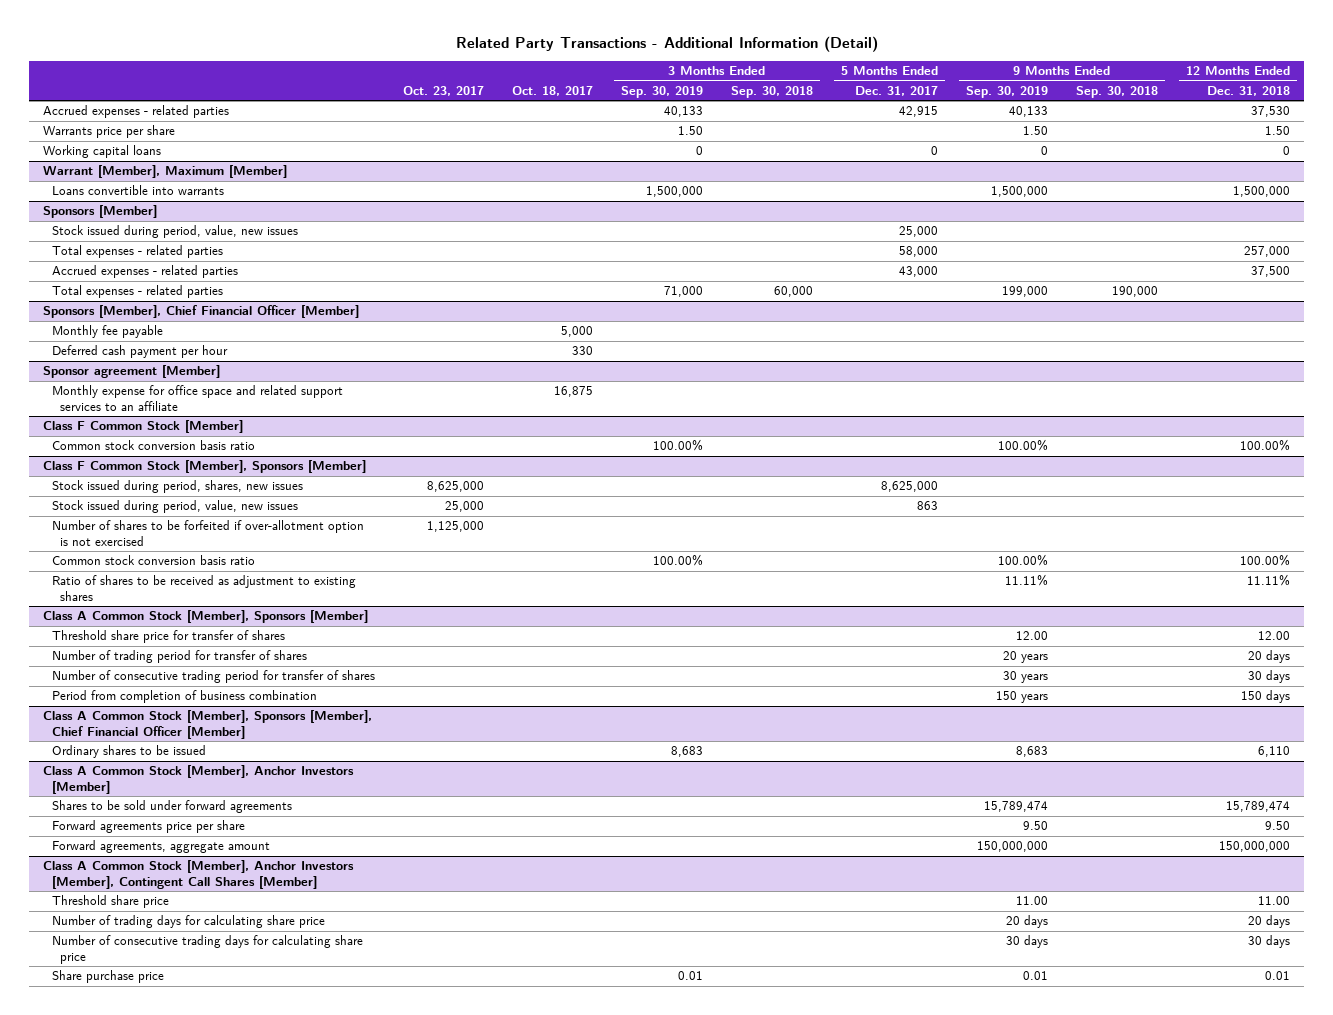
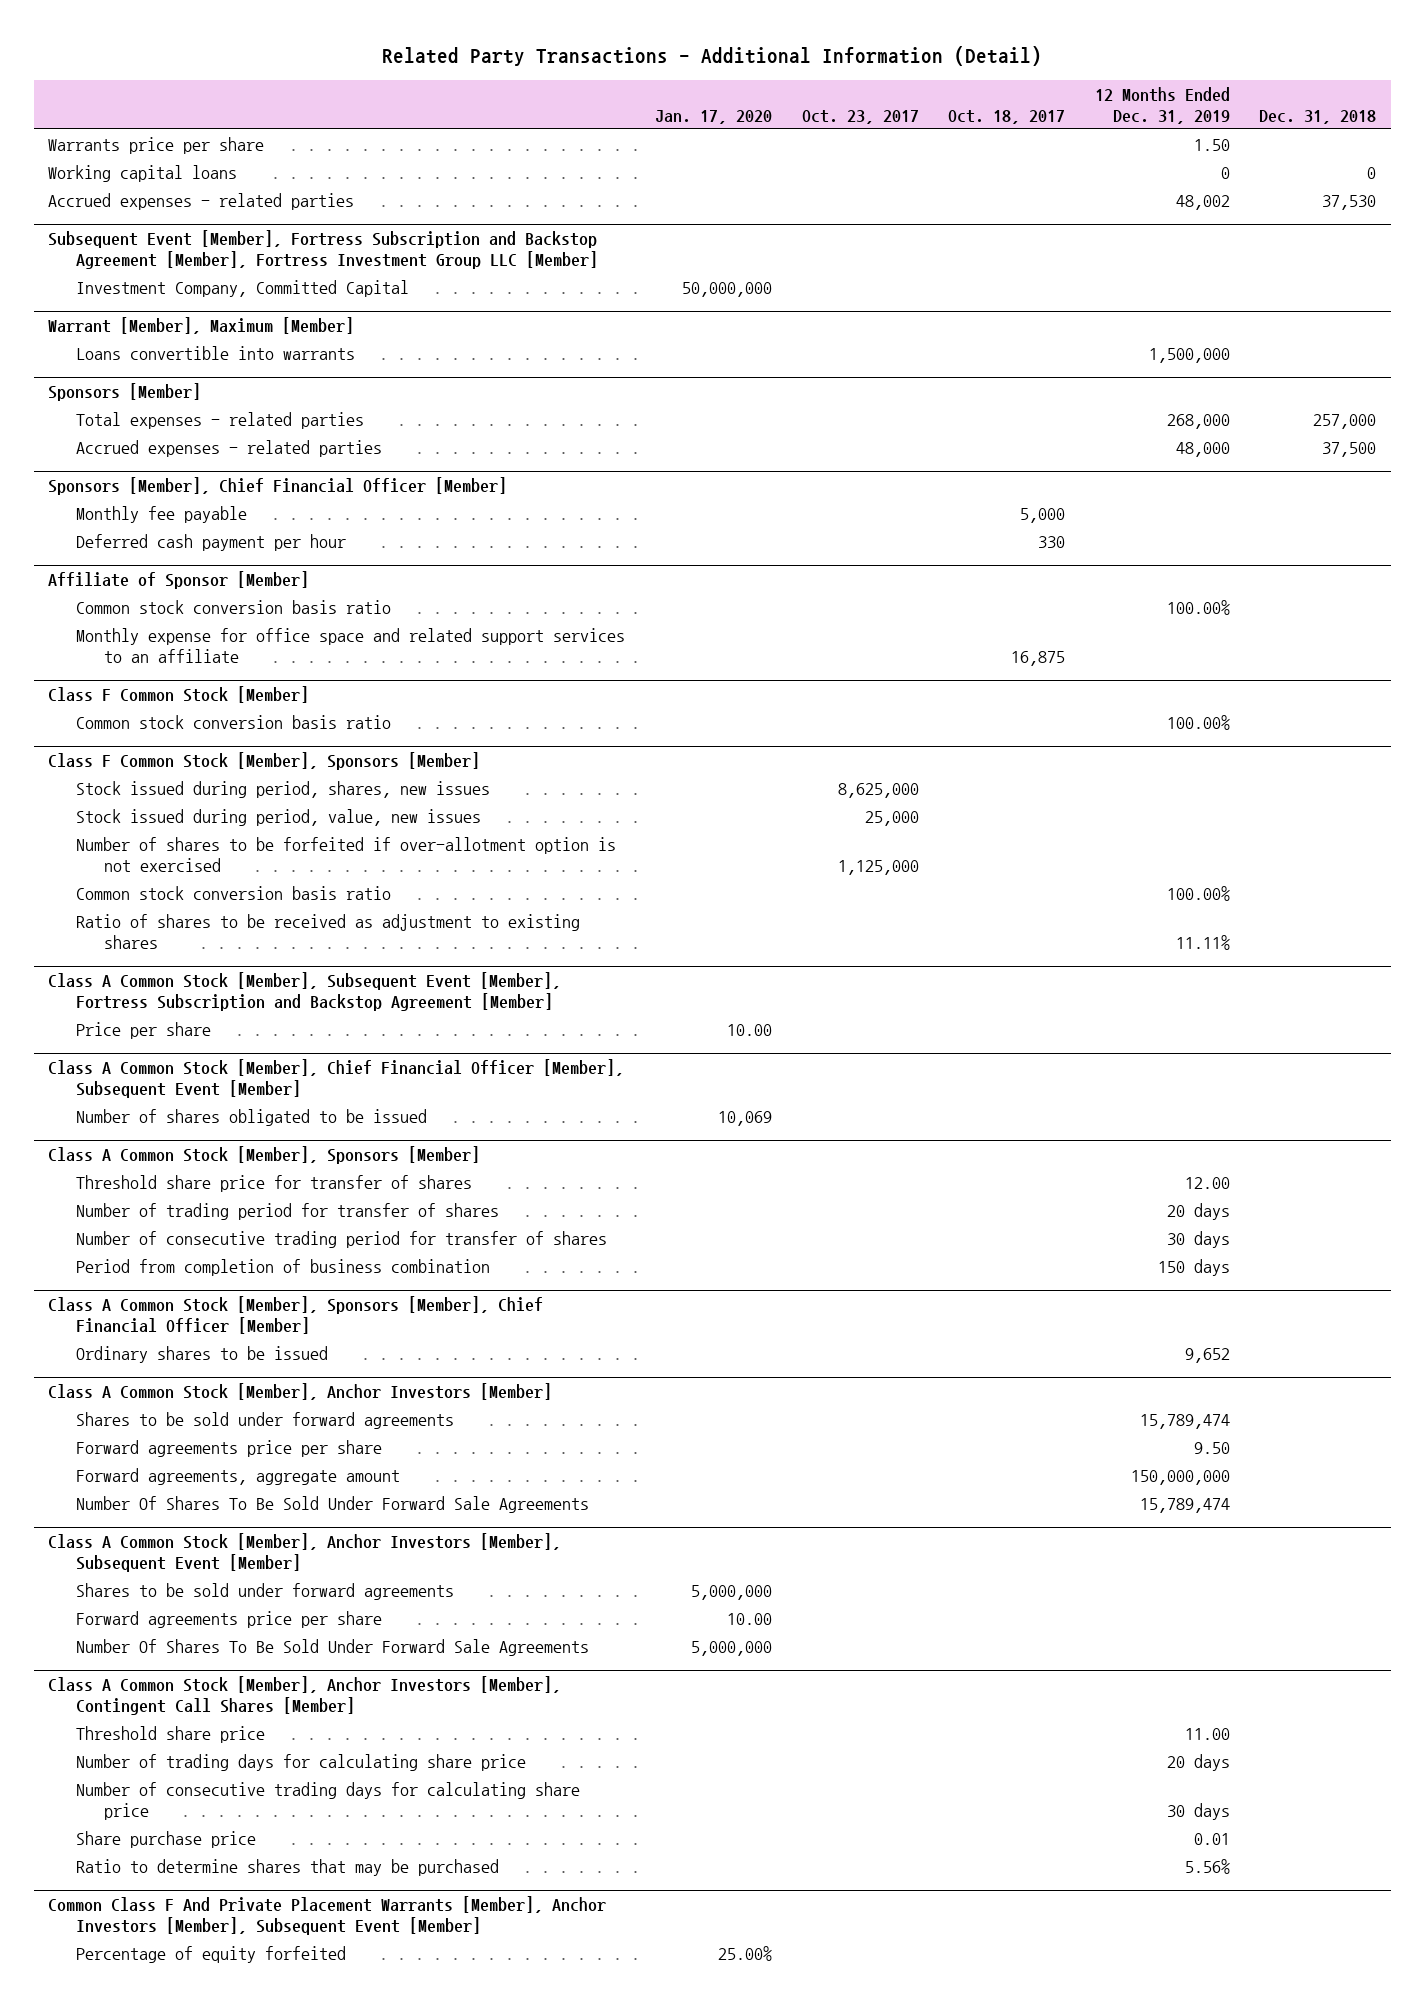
- | Oct. 23, 2017 | Oct. 18, 2017 | 3 Months Ended Sep. 30, 2019 | 3 Months Ended Sep. 30, 2018 | 5 Months Ended Dec. 31, 2017 | 9 Months Ended Sep. 30, 2019 | 9 Months Ended Sep. 30, 2018 | 12 Months Ended Dec. 31, 2018
+ | Jan. 17, 2020 | Oct. 23, 2017 | Oct. 18, 2017 | 12 Months Ended Dec. 31, 2019 | Dec. 31, 2018
moved down: Accrued expenses - related parties | | | | 48,002 | 37,530
+ Subsequent Event [Member], Fortress Subscription and Backstop Agreement [Member], Fortress Investment Group LLC [Member]
+ Investment Company, Committed Capital | 50,000,000 | | | |
@ Sponsors [Member]
- Stock issued during period, value, new issues | | | | | 25,000 | | |
- Total expenses - related parties | | | 71,000 | 60,000 | | 199,000 | 190,000 |
- Sponsor agreement [Member]
+ Affiliate of Sponsor [Member]
+ Common stock conversion basis ratio | | | | 100.00% |
+ Class A Common Stock [Member], Subsequent Event [Member], Fortress Subscription and Backstop Agreement [Member]
+ Price per share | 10.00 | | | |
+ Class A Common Stock [Member], Chief Financial Officer [Member], Subsequent Event [Member]
+ Number of shares obligated to be issued | 10,069 | | | |
@ Class A Common Stock [Member], Anchor Investors [Member]
+ Number Of Shares To Be Sold Under Forward Sale Agreements | | | | 15,789,474 |
+ Class A Common Stock [Member], Anchor Investors [Member], Subsequent Event [Member]
+ Shares to be sold under forward agreements | 5,000,000 | | | |
+ Forward agreements price per share | 10.00 | | | |
+ Number Of Shares To Be Sold Under Forward Sale Agreements | 5,000,000 | | | |
@ Class A Common Stock [Member], Anchor Investors [Member], Contingent Call Shares [Member]
+ Ratio to determine shares that may be purchased | | | | 5.56% |
+ Common Class F And Private Placement Warrants [Member], Anchor Investors [Member], Subsequent Event [Member]
+ Percentage of equity forfeited | 25.00% | | | |

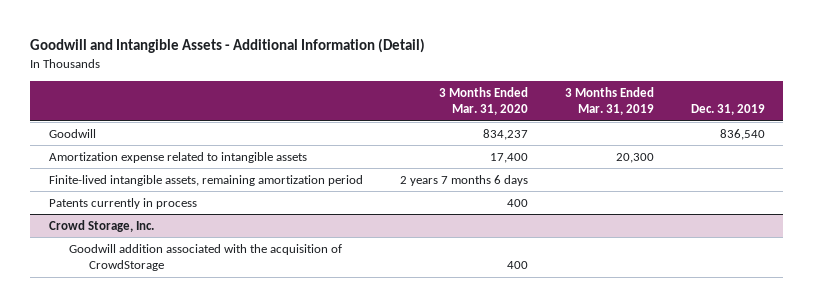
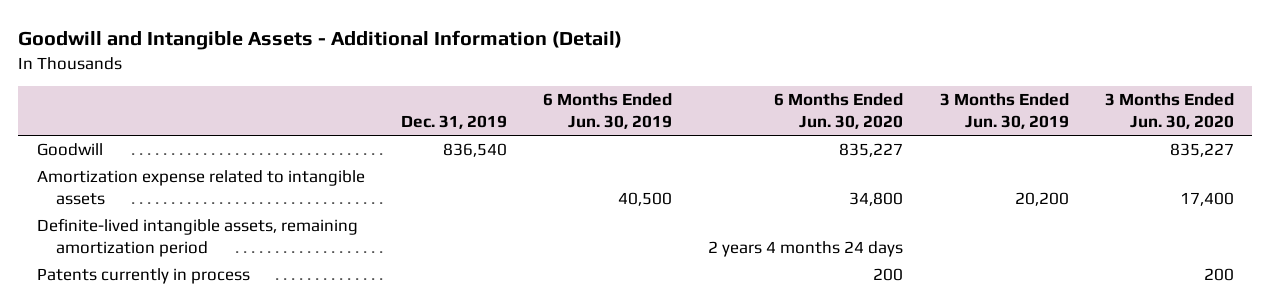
- | 3 Months Ended Mar. 31, 2020 | 3 Months Ended Mar. 31, 2019 | Dec. 31, 2019
+ | Dec. 31, 2019 | 6 Months Ended Jun. 30, 2019 | 6 Months Ended Jun. 30, 2020 | 3 Months Ended Jun. 30, 2019 | 3 Months Ended Jun. 30, 2020
- Finite-lived intangible assets, remaining amortization period | 2 years 7 months 6 days | |
+ Definite-lived intangible assets, remaining amortization period | | | 2 years 4 months 24 days | |
- Crowd Storage, Inc.
- Goodwill addition associated with the acquisition of CrowdStorage | 400 | |

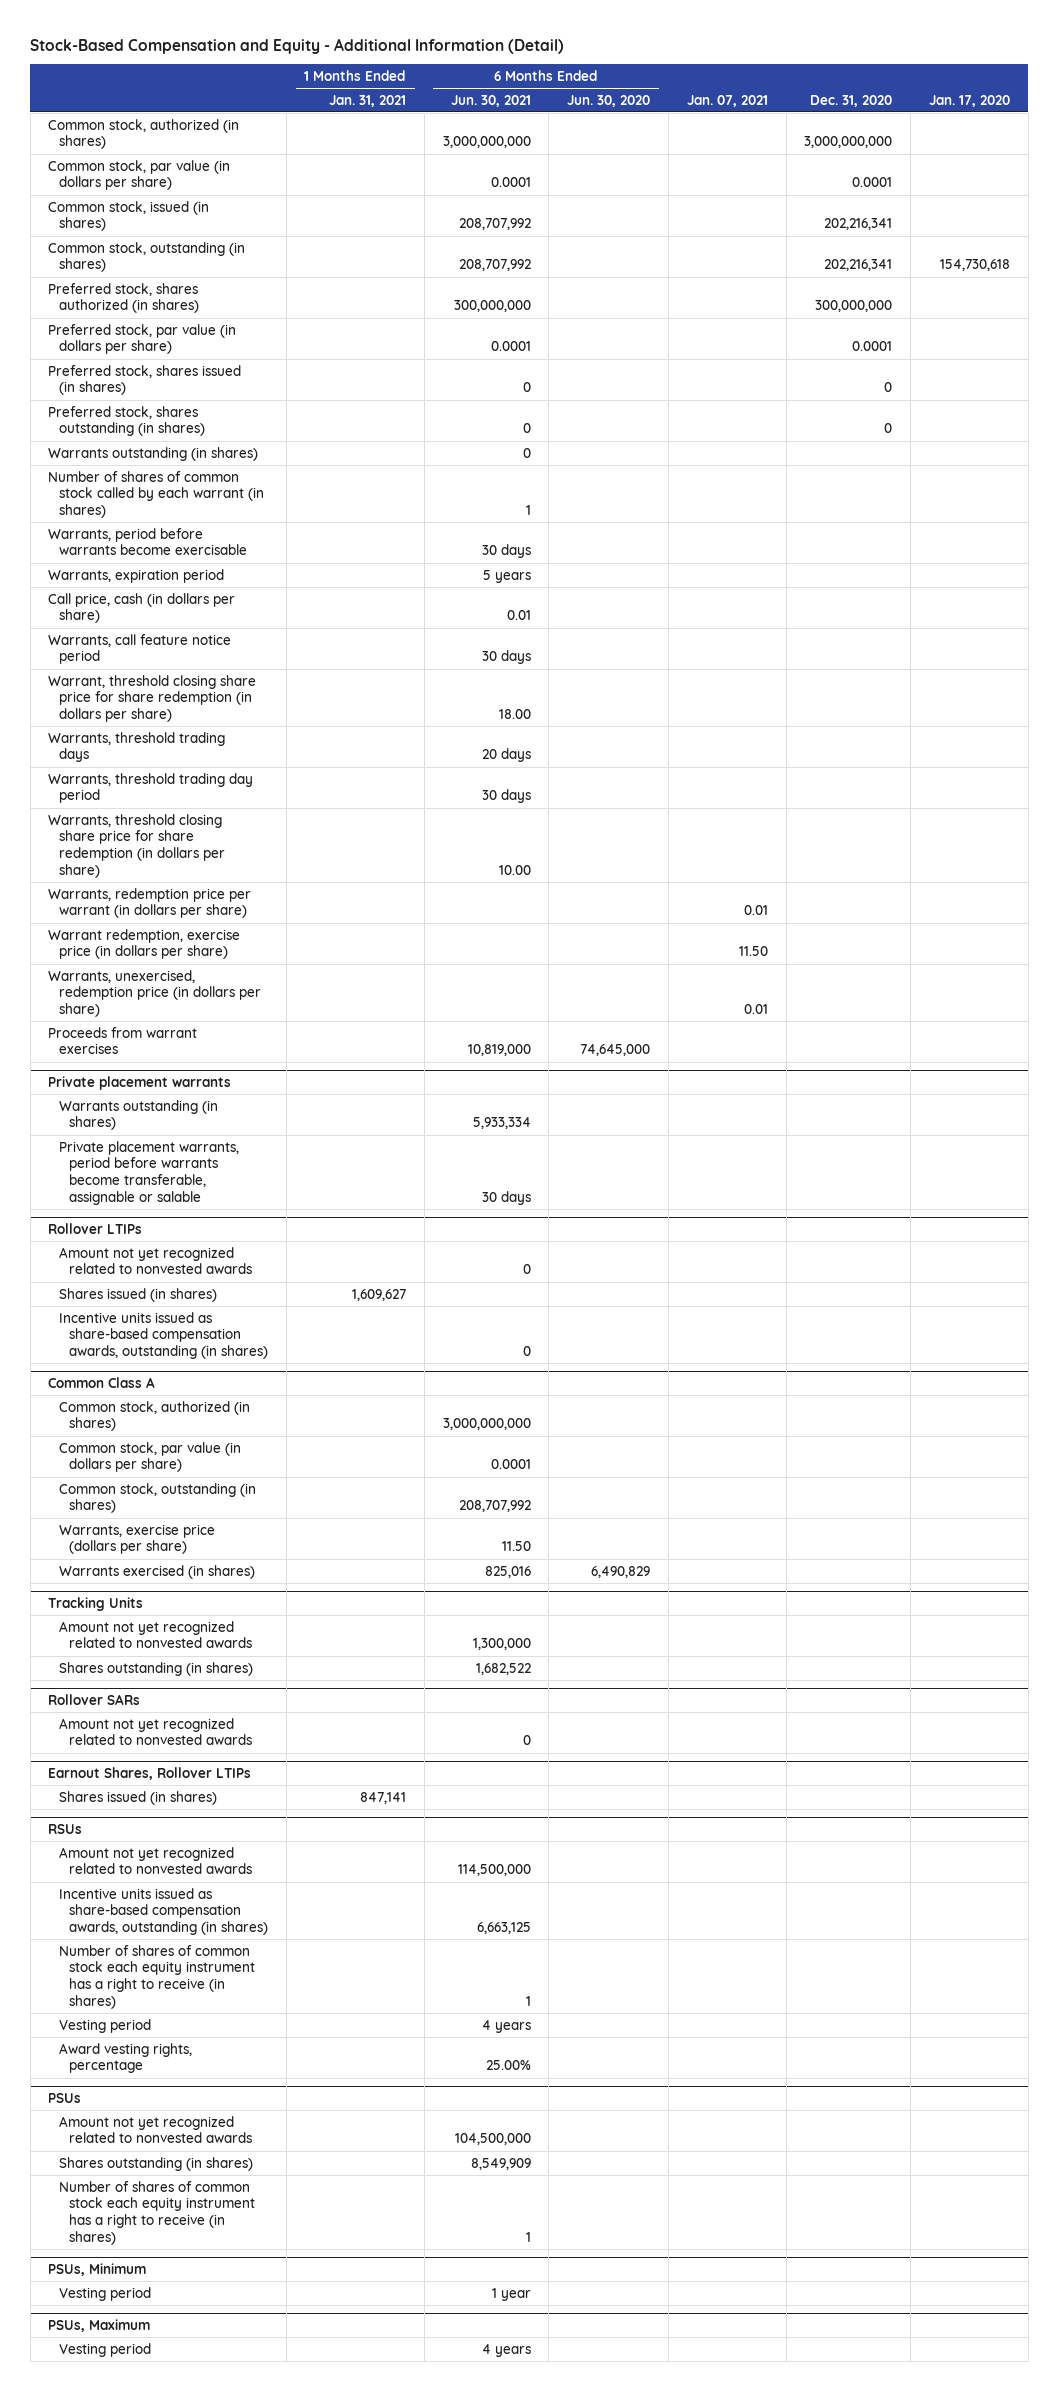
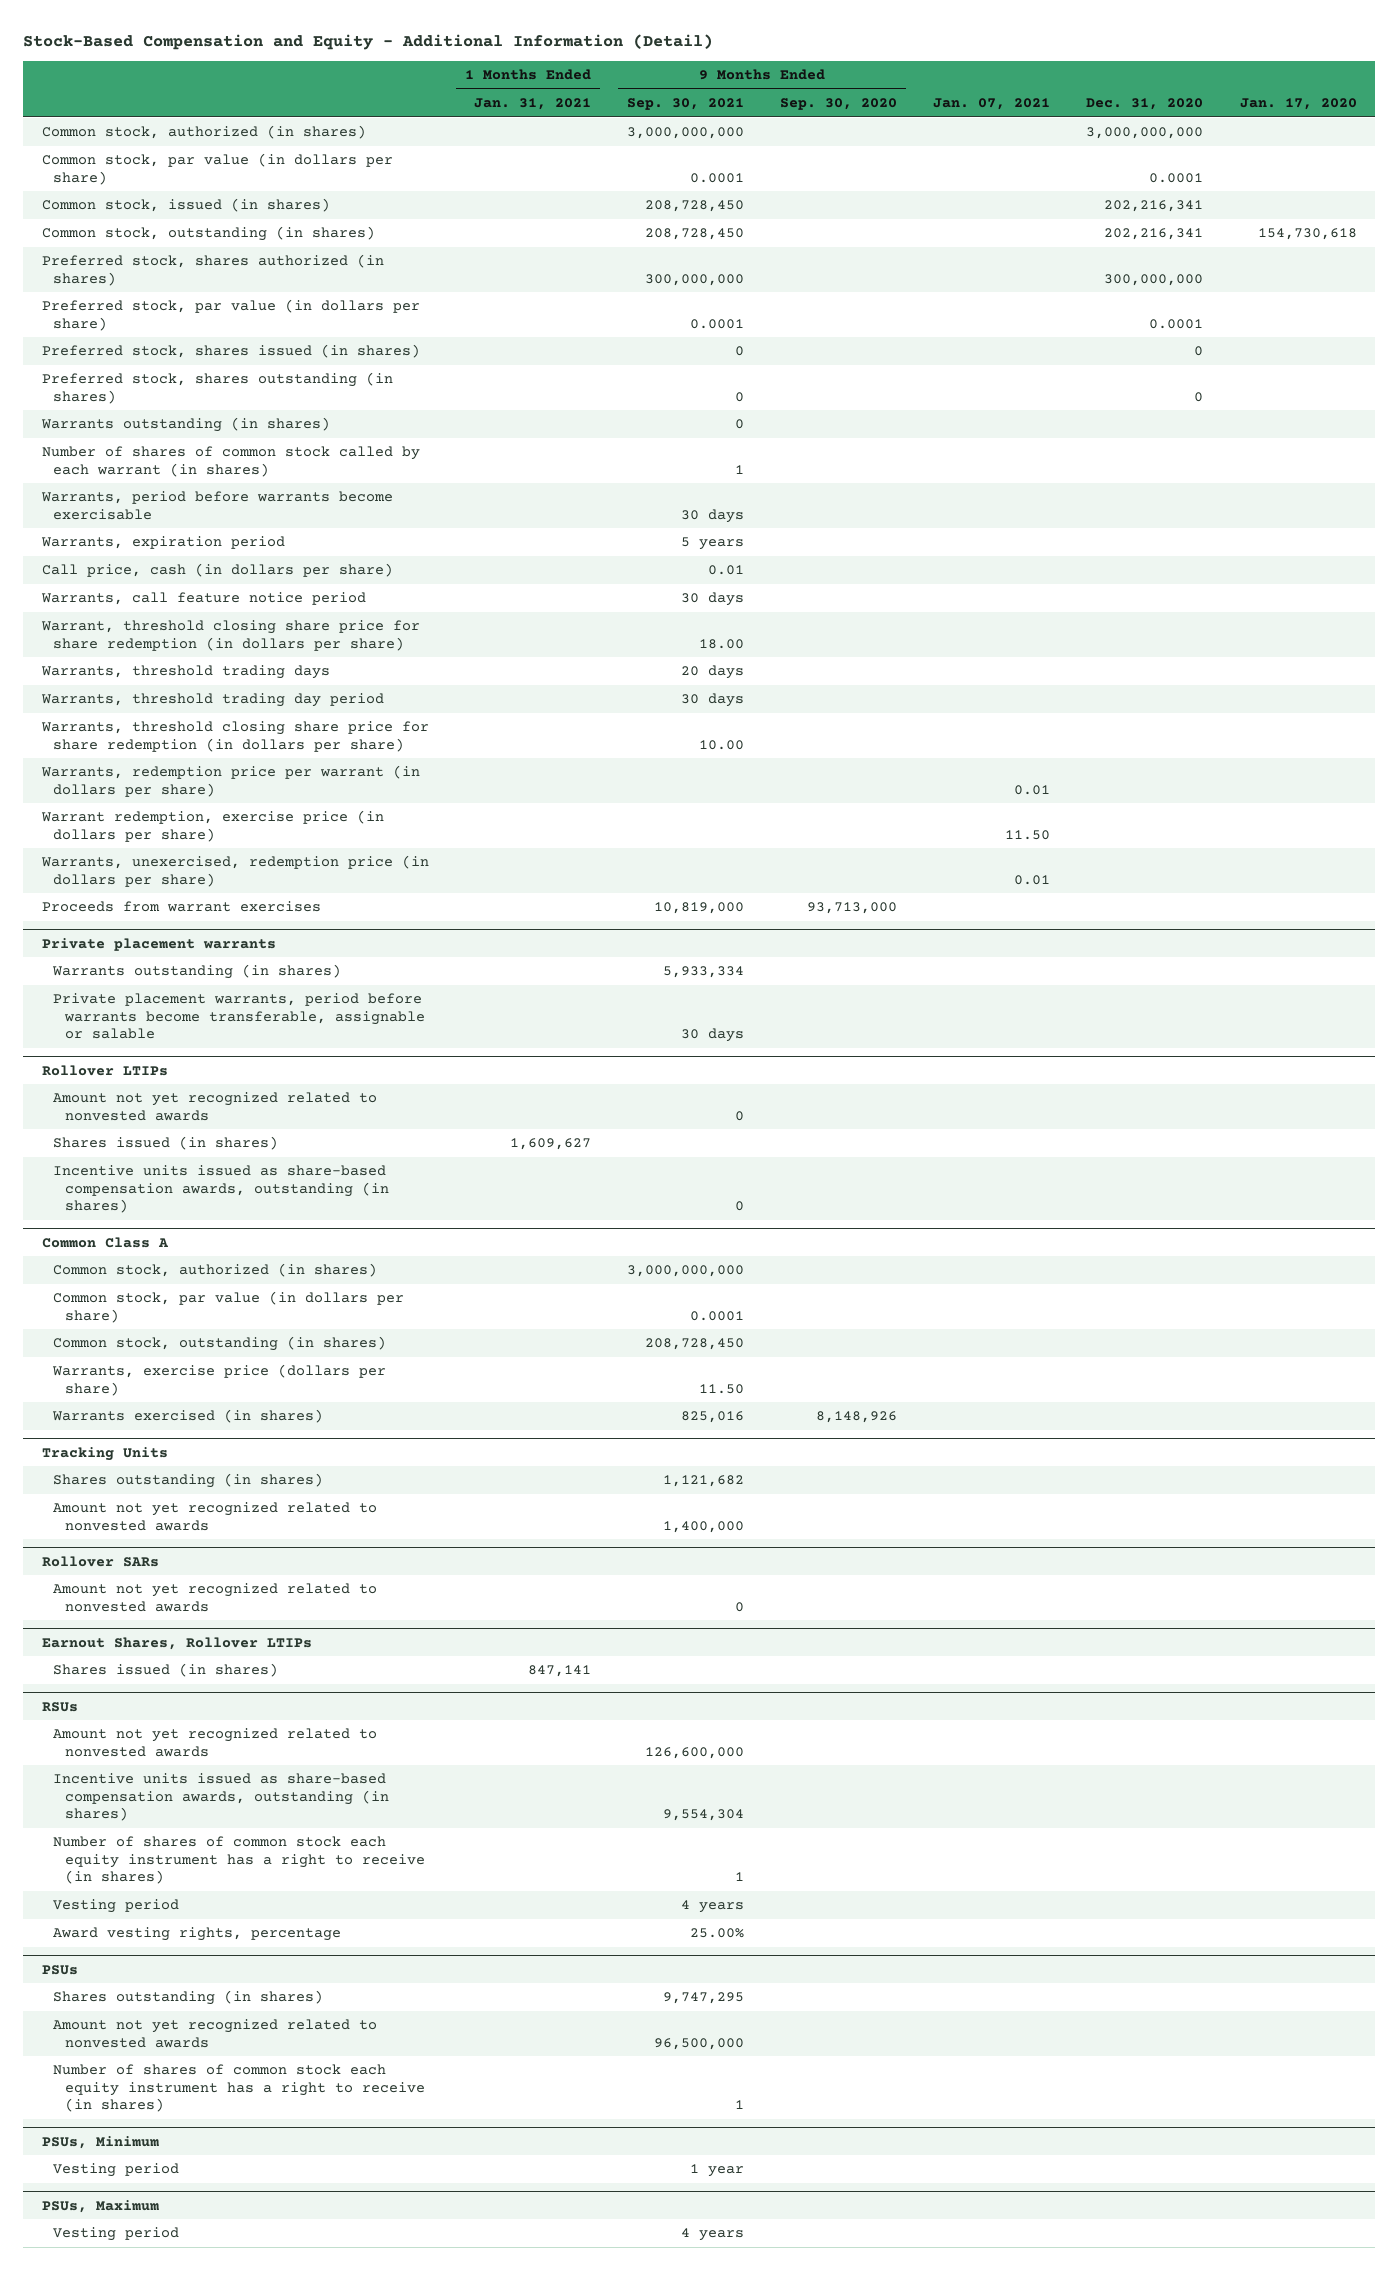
- | 1 Months Ended Jan. 31, 2021 | 6 Months Ended Jun. 30, 2021 | 6 Months Ended Jun. 30, 2020 | Jan. 07, 2021 | Dec. 31, 2020 | Jan. 17, 2020
+ | 1 Months Ended Jan. 31, 2021 | 9 Months Ended Sep. 30, 2021 | 9 Months Ended Sep. 30, 2020 | Jan. 07, 2021 | Dec. 31, 2020 | Jan. 17, 2020
@ Tracking Units
moved down: Amount not yet recognized related to nonvested awards | | 1,400,000 | | | |
@ PSUs
moved down: Amount not yet recognized related to nonvested awards | | 96,500,000 | | | |

